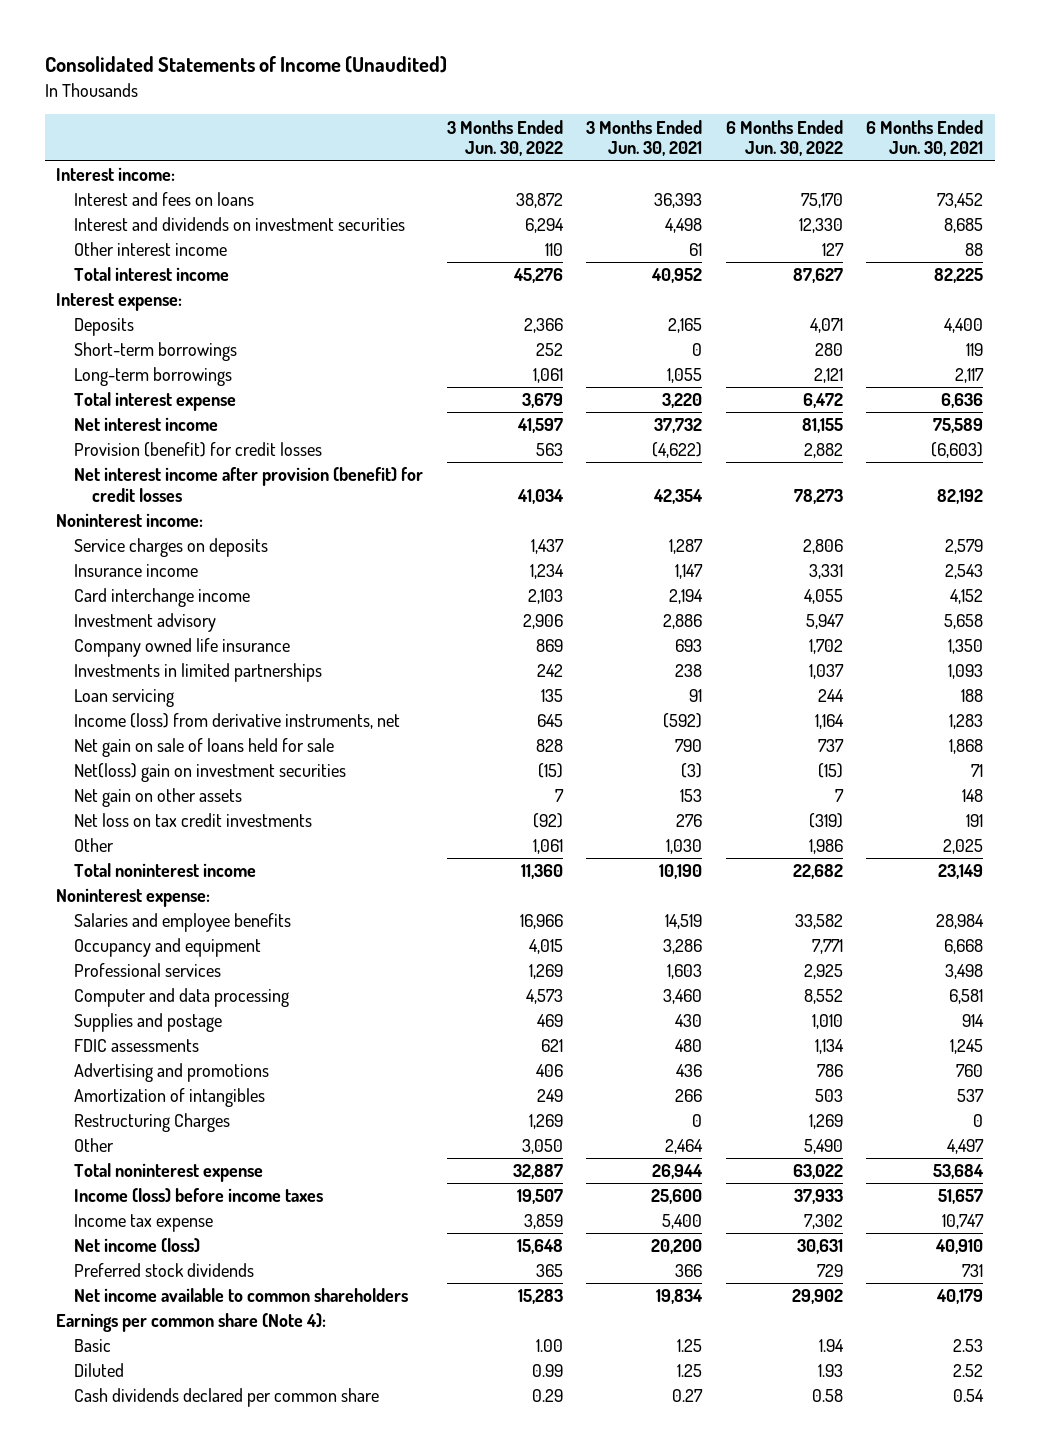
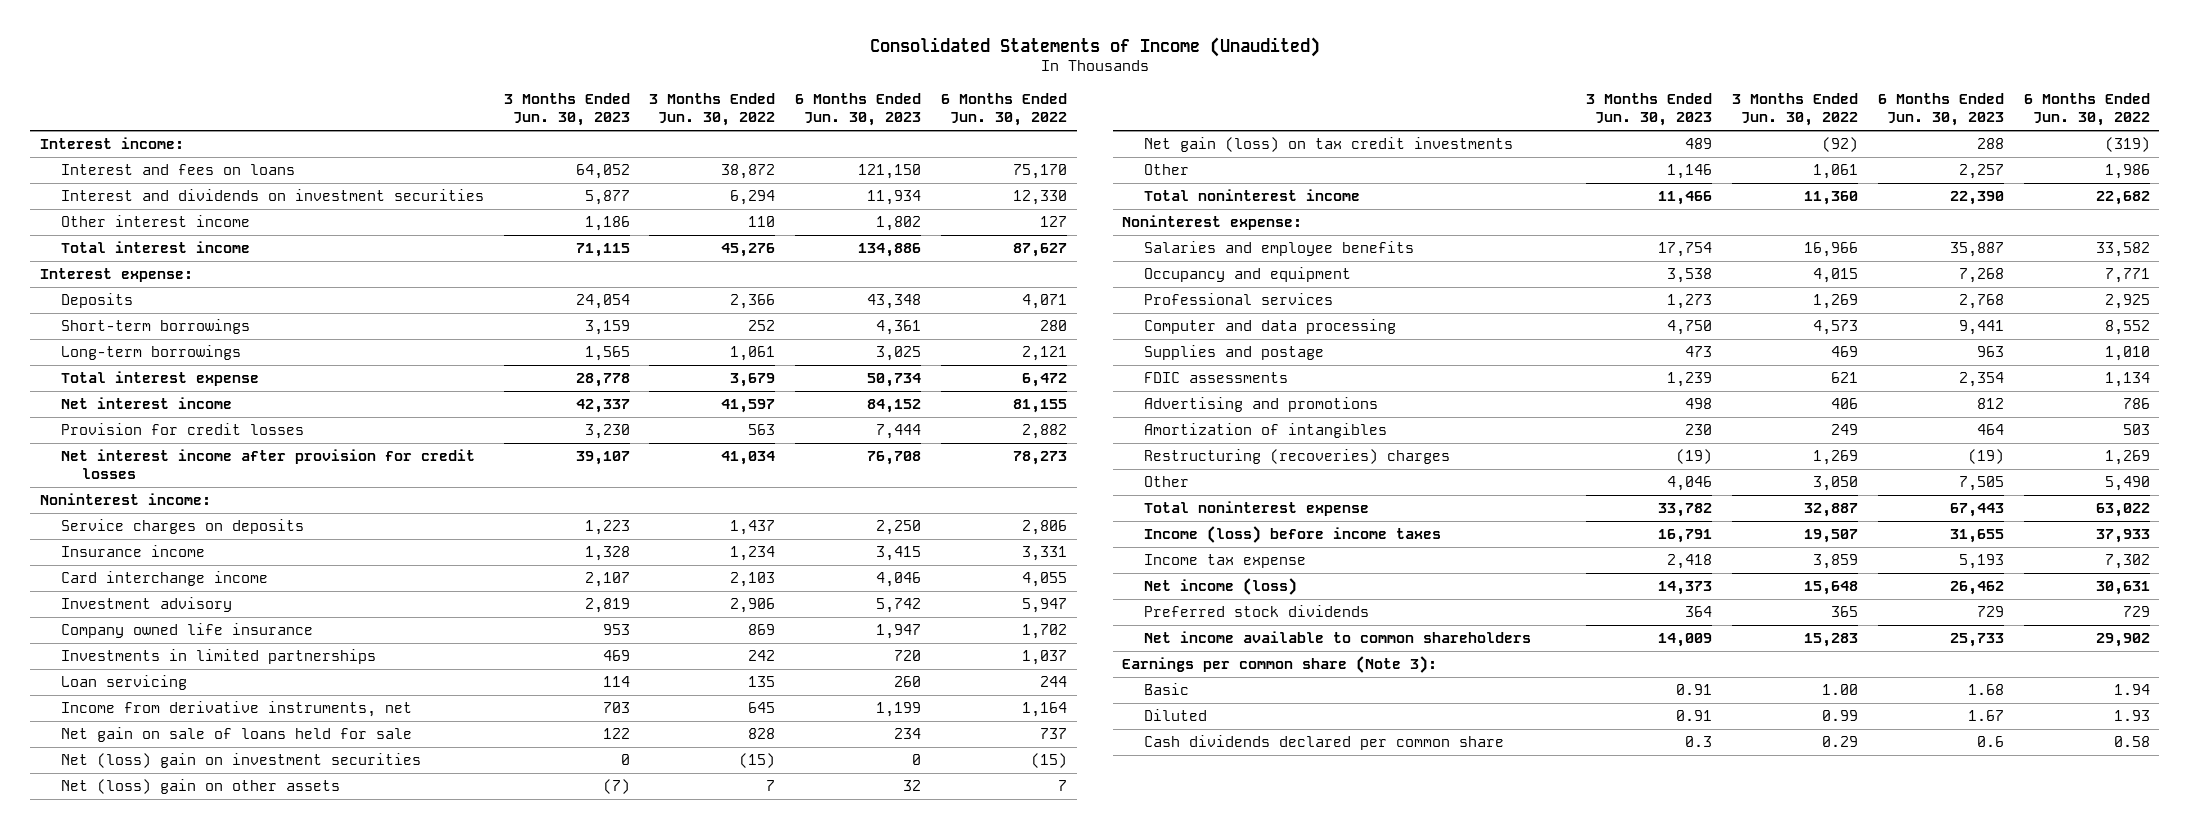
- | 3 Months Ended Jun. 30, 2022 | 3 Months Ended Jun. 30, 2021 | 6 Months Ended Jun. 30, 2022 | 6 Months Ended Jun. 30, 2021
+ | 3 Months Ended Jun. 30, 2023 | 3 Months Ended Jun. 30, 2022 | 6 Months Ended Jun. 30, 2023 | 6 Months Ended Jun. 30, 2022
- Provision (benefit) for credit losses | 563 | (4,622) | 2,882 | (6,603)
- Net interest income after provision (benefit) for credit losses | 41,034 | 42,354 | 78,273 | 82,192
+ Provision for credit losses | 3,230 | 563 | 7,444 | 2,882
+ Net interest income after provision for credit losses | 39,107 | 41,034 | 76,708 | 78,273
- Income (loss) from derivative instruments, net | 645 | (592) | 1,164 | 1,283
+ Income from derivative instruments, net | 703 | 645 | 1,199 | 1,164
- Net(loss) gain on investment securities | (15) | (3) | (15) | 71
- Net gain on other assets | 7 | 153 | 7 | 148
- Net loss on tax credit investments | (92) | 276 | (319) | 191
+ Net (loss) gain on investment securities | 0 | (15) | 0 | (15)
+ Net (loss) gain on other assets | (7) | 7 | 32 | 7
+ Net gain (loss) on tax credit investments | 489 | (92) | 288 | (319)
- Restructuring Charges | 1,269 | 0 | 1,269 | 0
+ Restructuring (recoveries) charges | (19) | 1,269 | (19) | 1,269
- Earnings per common share (Note 4):
+ Earnings per common share (Note 3):

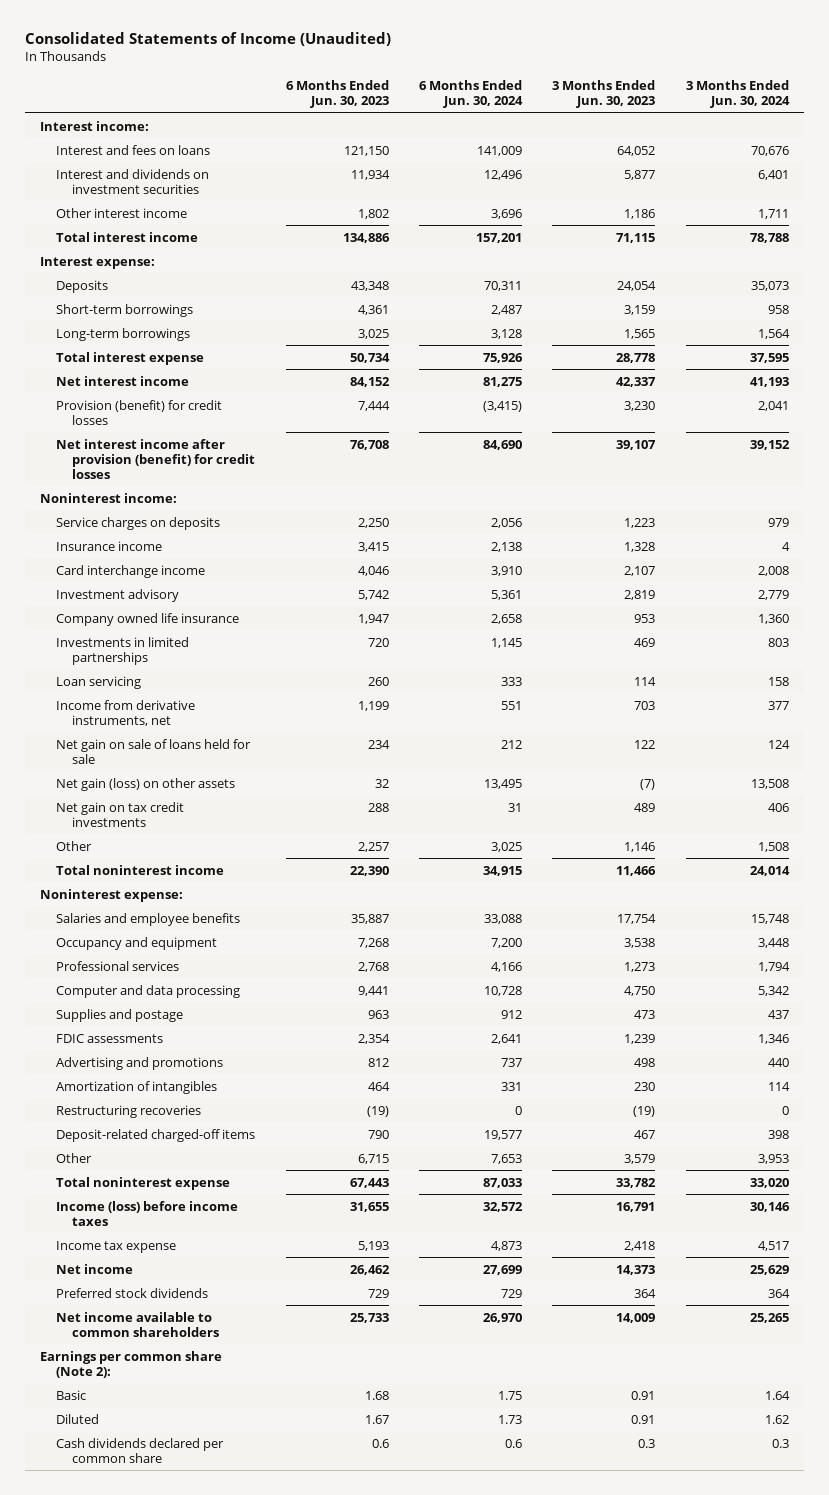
- | 3 Months Ended Jun. 30, 2023 | 3 Months Ended Jun. 30, 2022 | 6 Months Ended Jun. 30, 2023 | 6 Months Ended Jun. 30, 2022
+ | 6 Months Ended Jun. 30, 2023 | 6 Months Ended Jun. 30, 2024 | 3 Months Ended Jun. 30, 2023 | 3 Months Ended Jun. 30, 2024
- Provision for credit losses | 3,230 | 563 | 7,444 | 2,882
- Net interest income after provision for credit losses | 39,107 | 41,034 | 76,708 | 78,273
+ Provision (benefit) for credit losses | 7,444 | (3,415) | 3,230 | 2,041
+ Net interest income after provision (benefit) for credit losses | 76,708 | 84,690 | 39,107 | 39,152
- Net (loss) gain on investment securities | 0 | (15) | 0 | (15)
- Net (loss) gain on other assets | (7) | 7 | 32 | 7
- Net gain (loss) on tax credit investments | 489 | (92) | 288 | (319)
+ Net gain (loss) on other assets | 32 | 13,495 | (7) | 13,508
+ Net gain on tax credit investments | 288 | 31 | 489 | 406
- Restructuring (recoveries) charges | (19) | 1,269 | (19) | 1,269
- Other | 4,046 | 3,050 | 7,505 | 5,490
+ Restructuring recoveries | (19) | 0 | (19) | 0
+ Deposit-related charged-off items | 790 | 19,577 | 467 | 398
+ Other | 6,715 | 7,653 | 3,579 | 3,953
- Net income (loss) | 14,373 | 15,648 | 26,462 | 30,631
+ Net income | 26,462 | 27,699 | 14,373 | 25,629
- Earnings per common share (Note 3):
+ Earnings per common share (Note 2):

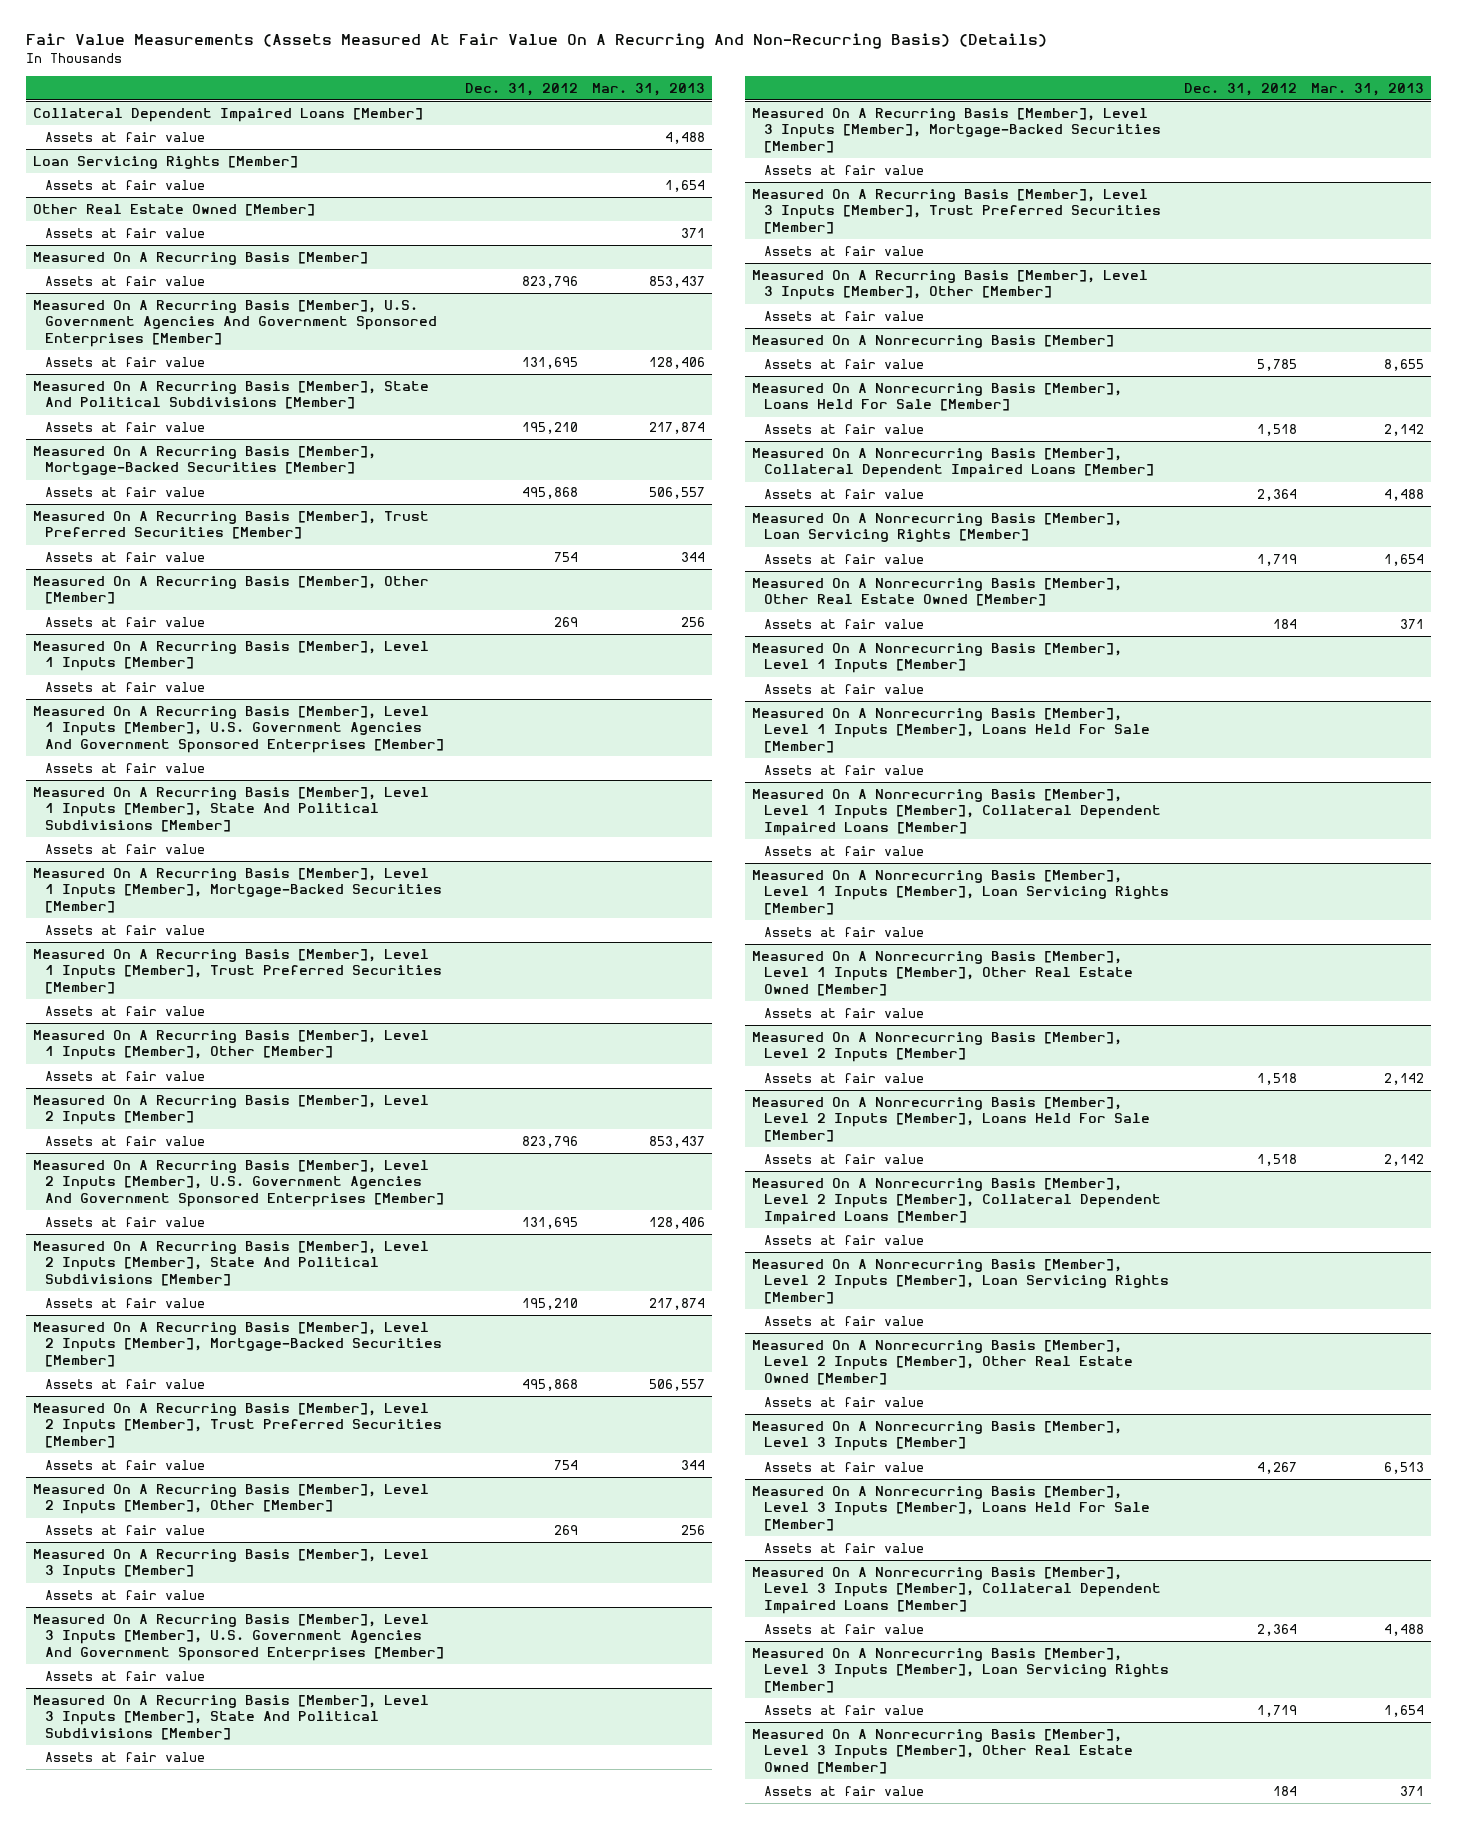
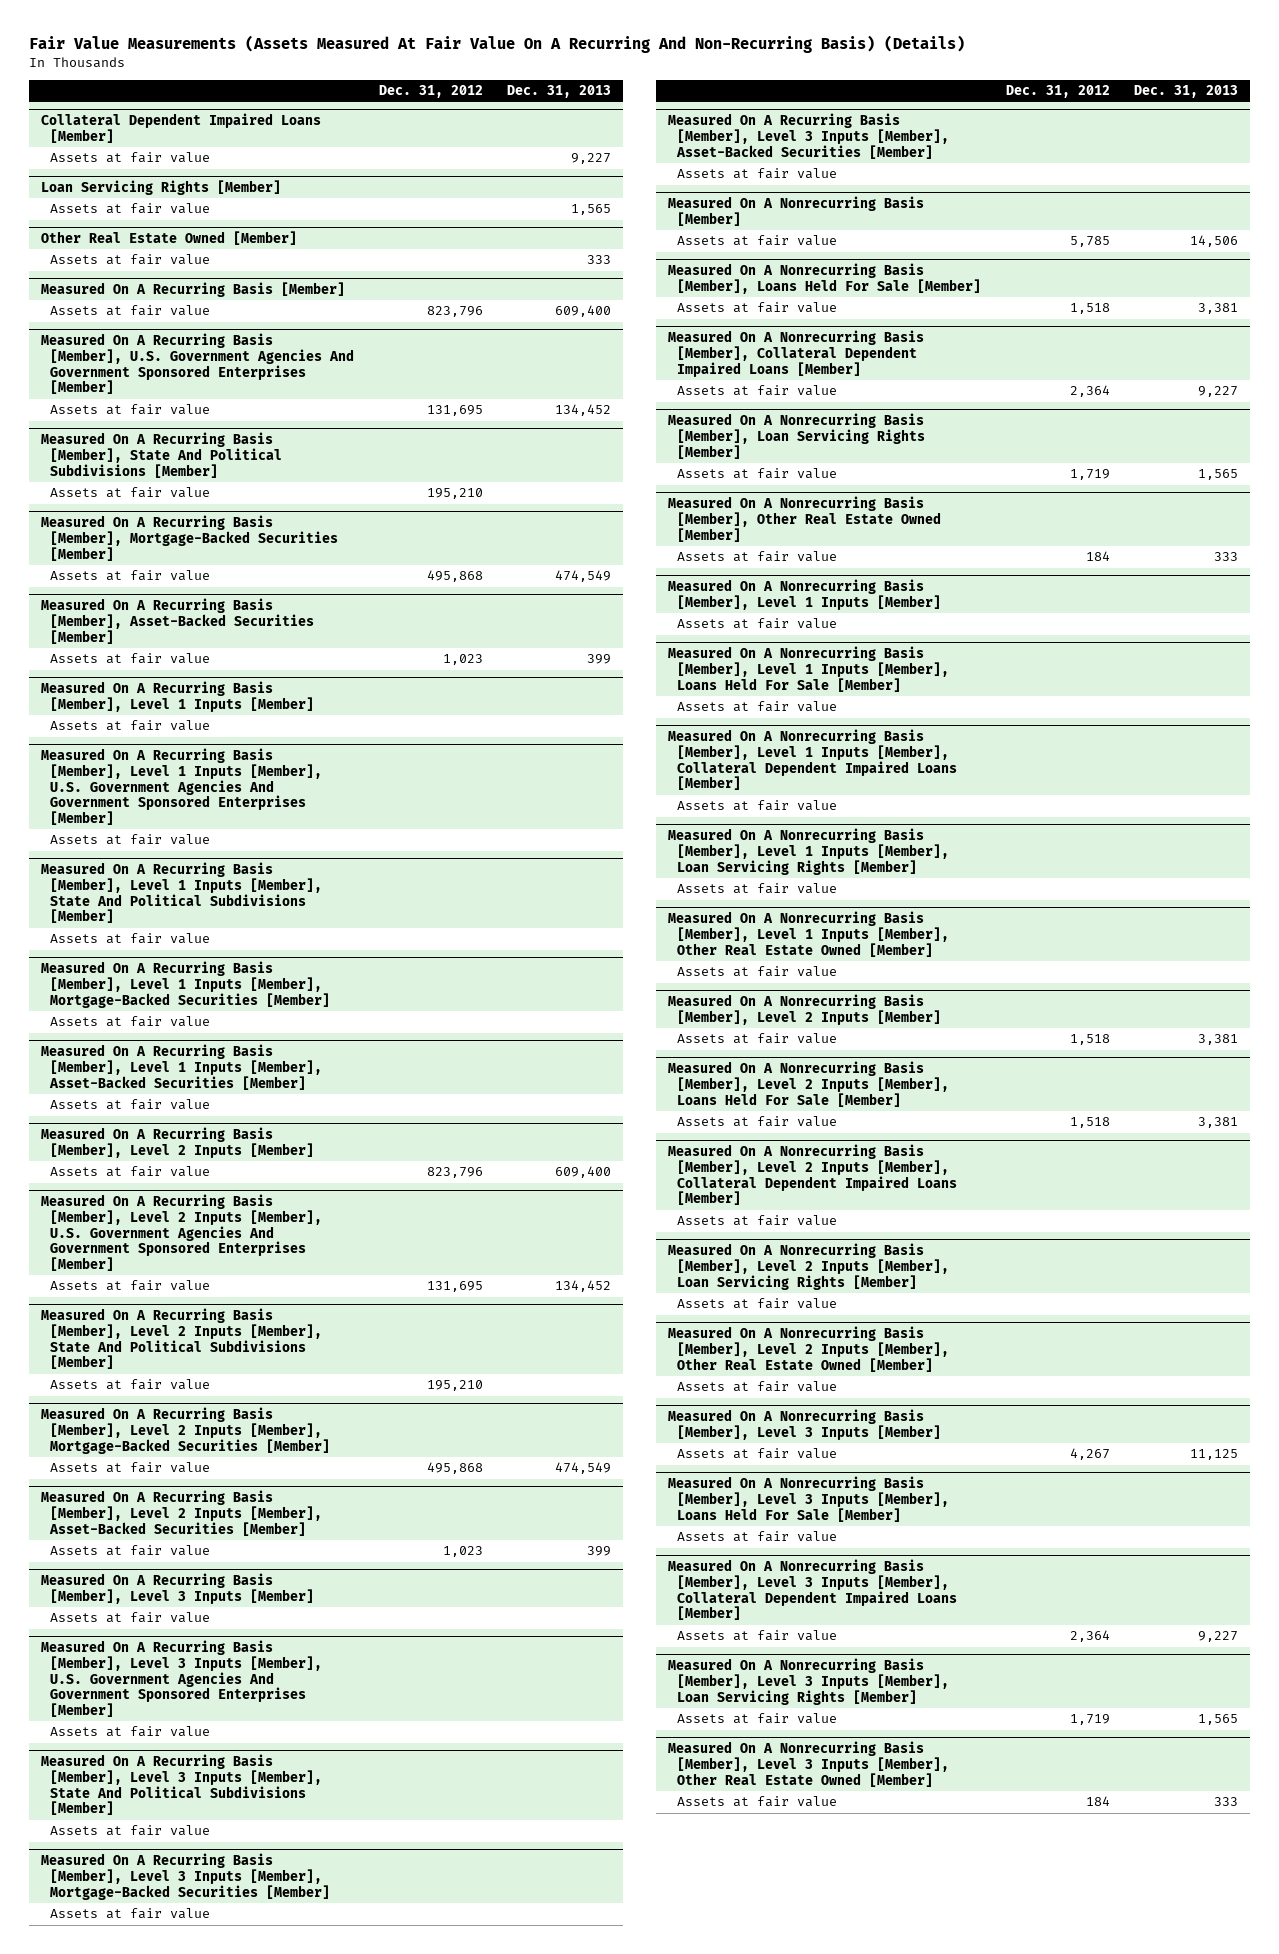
- | Dec. 31, 2012 | Mar. 31, 2013
+ | Dec. 31, 2012 | Dec. 31, 2013
- Measured On A Recurring Basis [Member], Trust Preferred Securities [Member]
- Assets at fair value | 754 | 344
- Measured On A Recurring Basis [Member], Other [Member]
- Assets at fair value | 269 | 256
+ Measured On A Recurring Basis [Member], Asset-Backed Securities [Member]
+ Assets at fair value | 1,023 | 399
- Measured On A Recurring Basis [Member], Level 1 Inputs [Member], Trust Preferred Securities [Member]
- Assets at fair value
- Measured On A Recurring Basis [Member], Level 1 Inputs [Member], Other [Member]
+ Measured On A Recurring Basis [Member], Level 1 Inputs [Member], Asset-Backed Securities [Member]
- Measured On A Recurring Basis [Member], Level 2 Inputs [Member], Trust Preferred Securities [Member]
- Assets at fair value | 754 | 344
- Measured On A Recurring Basis [Member], Level 2 Inputs [Member], Other [Member]
- Assets at fair value | 269 | 256
+ Measured On A Recurring Basis [Member], Level 2 Inputs [Member], Asset-Backed Securities [Member]
+ Assets at fair value | 1,023 | 399
- Measured On A Recurring Basis [Member], Level 3 Inputs [Member], Trust Preferred Securities [Member]
- Assets at fair value
- Measured On A Recurring Basis [Member], Level 3 Inputs [Member], Other [Member]
+ Measured On A Recurring Basis [Member], Level 3 Inputs [Member], Asset-Backed Securities [Member]

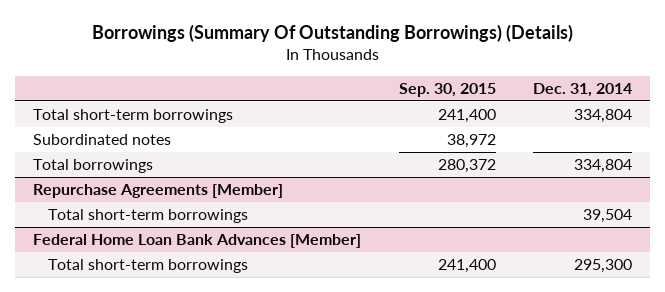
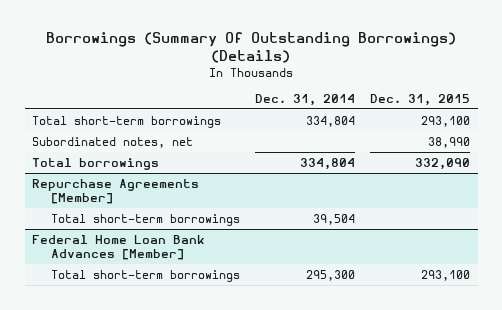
- | Sep. 30, 2015 | Dec. 31, 2014
+ | Dec. 31, 2014 | Dec. 31, 2015
- Subordinated notes | 38,972 |
+ Subordinated notes, net | | 38,990

